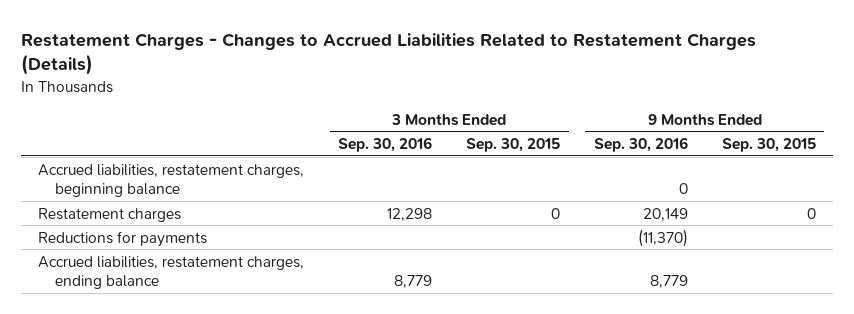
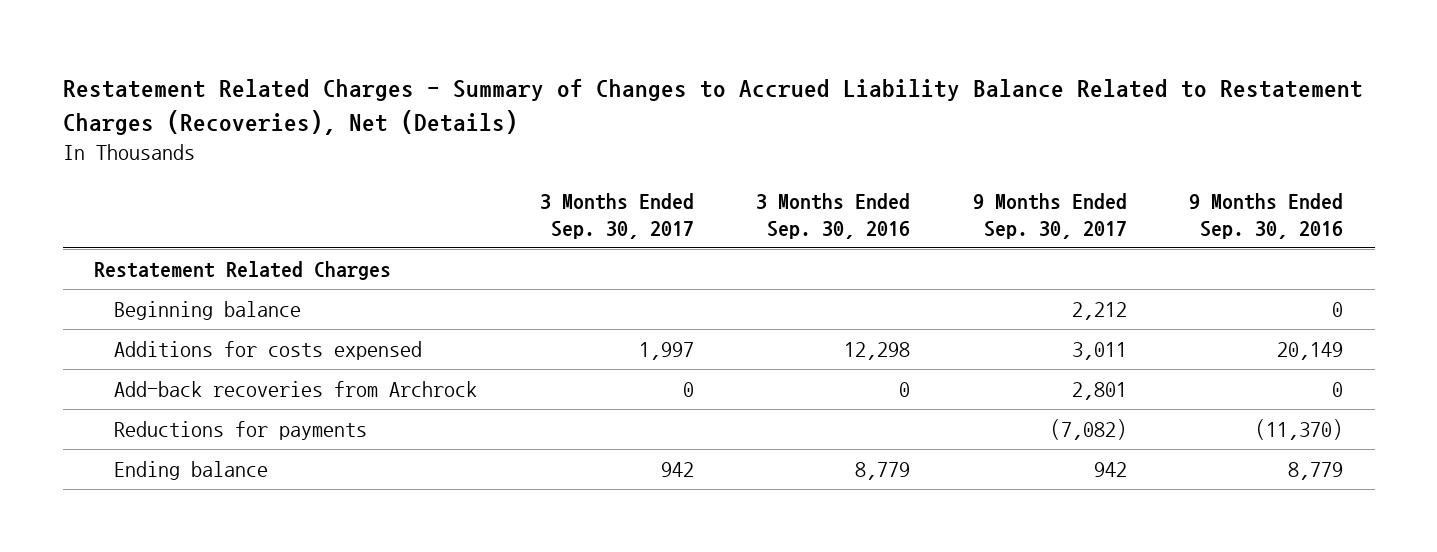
- Restatement Charges - Changes to Accrued Liabilities Related to Restatement Charges (Details)
+ Restatement Related Charges - Summary of Changes to Accrued Liability Balance Related to Restatement Charges (Recoveries), Net (Details)
- | 3 Months Ended Sep. 30, 2016 | 3 Months Ended Sep. 30, 2015 | 9 Months Ended Sep. 30, 2016 | 9 Months Ended Sep. 30, 2015
+ | 3 Months Ended Sep. 30, 2017 | 3 Months Ended Sep. 30, 2016 | 9 Months Ended Sep. 30, 2017 | 9 Months Ended Sep. 30, 2016
- Accrued liabilities, restatement charges, beginning balance | | | 0 |
- Restatement charges | 12,298 | 0 | 20,149 | 0
+ Restatement Related Charges
+ Beginning balance | | | 2,212 | 0
+ Additions for costs expensed | 1,997 | 12,298 | 3,011 | 20,149
+ Add-back recoveries from Archrock | 0 | 0 | 2,801 | 0
- Accrued liabilities, restatement charges, ending balance | 8,779 | | 8,779 |
+ Ending balance | 942 | 8,779 | 942 | 8,779

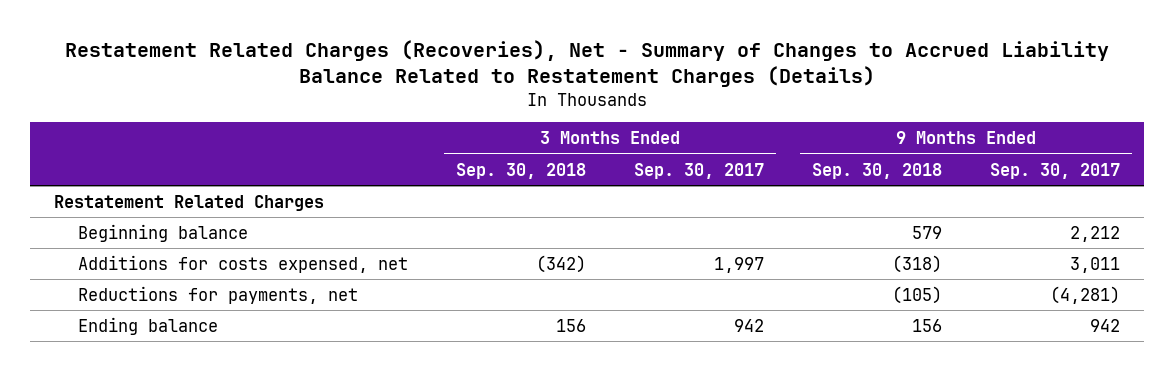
- Restatement Related Charges - Summary of Changes to Accrued Liability Balance Related to Restatement Charges (Recoveries), Net (Details)
+ Restatement Related Charges (Recoveries), Net - Summary of Changes to Accrued Liability Balance Related to Restatement Charges (Details)
- | 3 Months Ended Sep. 30, 2017 | 3 Months Ended Sep. 30, 2016 | 9 Months Ended Sep. 30, 2017 | 9 Months Ended Sep. 30, 2016
+ | 3 Months Ended Sep. 30, 2018 | 3 Months Ended Sep. 30, 2017 | 9 Months Ended Sep. 30, 2018 | 9 Months Ended Sep. 30, 2017
- Additions for costs expensed | 1,997 | 12,298 | 3,011 | 20,149
- Add-back recoveries from Archrock | 0 | 0 | 2,801 | 0
- Reductions for payments | | | (7,082) | (11,370)
+ Additions for costs expensed, net | (342) | 1,997 | (318) | 3,011
+ Reductions for payments, net | | | (105) | (4,281)

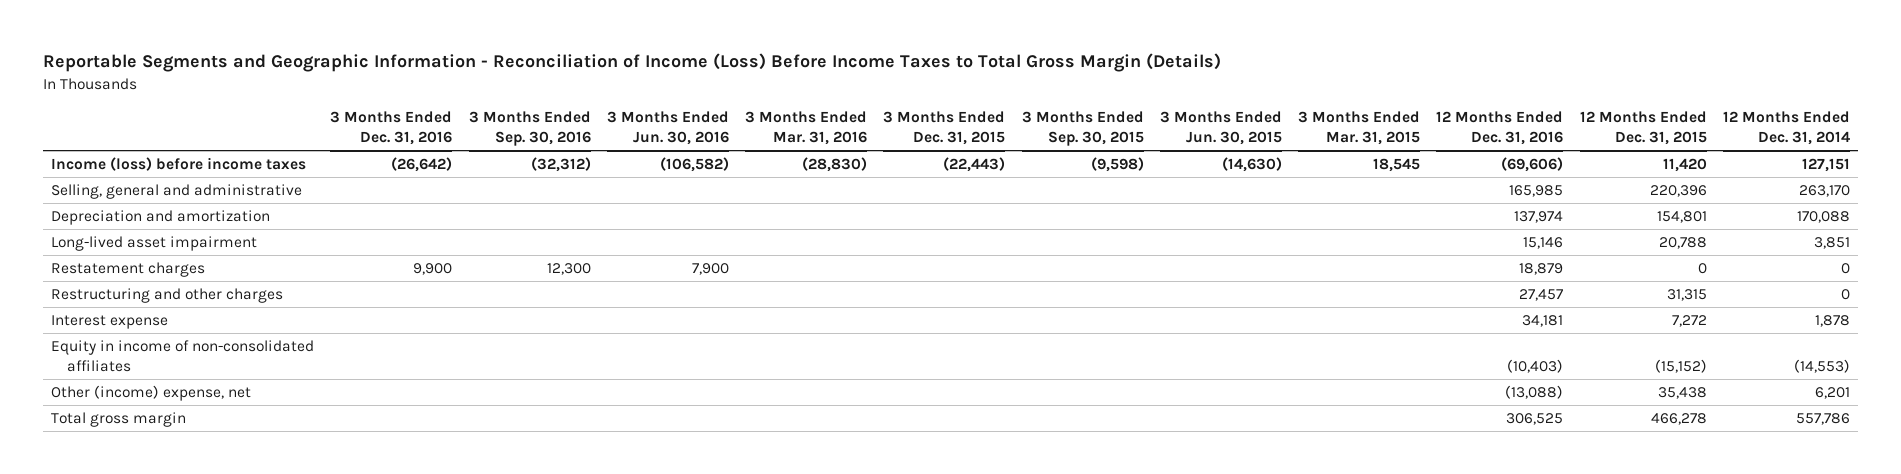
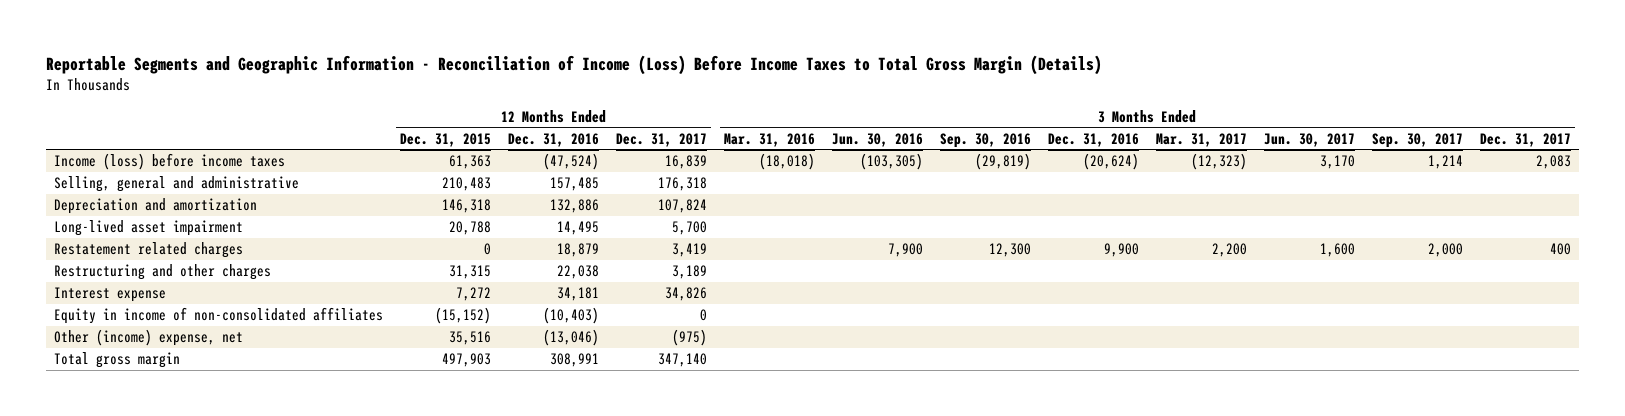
- | 3 Months Ended Dec. 31, 2016 | 3 Months Ended Sep. 30, 2016 | 3 Months Ended Jun. 30, 2016 | 3 Months Ended Mar. 31, 2016 | 3 Months Ended Dec. 31, 2015 | 3 Months Ended Sep. 30, 2015 | 3 Months Ended Jun. 30, 2015 | 3 Months Ended Mar. 31, 2015 | 12 Months Ended Dec. 31, 2016 | 12 Months Ended Dec. 31, 2015 | 12 Months Ended Dec. 31, 2014
+ | 12 Months Ended Dec. 31, 2015 | 12 Months Ended Dec. 31, 2016 | 12 Months Ended Dec. 31, 2017 | 3 Months Ended Mar. 31, 2016 | 3 Months Ended Jun. 30, 2016 | 3 Months Ended Sep. 30, 2016 | 3 Months Ended Dec. 31, 2016 | 3 Months Ended Mar. 31, 2017 | 3 Months Ended Jun. 30, 2017 | 3 Months Ended Sep. 30, 2017 | 3 Months Ended Dec. 31, 2017
- Income (loss) before income taxes | (26,642) | (32,312) | (106,582) | (28,830) | (22,443) | (9,598) | (14,630) | 18,545 | (69,606) | 11,420 | 127,151
- Selling, general and administrative | | | | | | | | | 165,985 | 220,396 | 263,170
- Depreciation and amortization | | | | | | | | | 137,974 | 154,801 | 170,088
- Long-lived asset impairment | | | | | | | | | 15,146 | 20,788 | 3,851
- Restatement charges | 9,900 | 12,300 | 7,900 | | | | | | 18,879 | 0 | 0
- Restructuring and other charges | | | | | | | | | 27,457 | 31,315 | 0
+ Income (loss) before income taxes | 61,363 | (47,524) | 16,839 | (18,018) | (103,305) | (29,819) | (20,624) | (12,323) | 3,170 | 1,214 | 2,083
+ Selling, general and administrative | 210,483 | 157,485 | 176,318 | | | | | | | |
+ Depreciation and amortization | 146,318 | 132,886 | 107,824 | | | | | | | |
+ Long-lived asset impairment | 20,788 | 14,495 | 5,700 | | | | | | | |
+ Restatement related charges | 0 | 18,879 | 3,419 | | 7,900 | 12,300 | 9,900 | 2,200 | 1,600 | 2,000 | 400
+ Restructuring and other charges | 31,315 | 22,038 | 3,189 | | | | | | | |
- Other (income) expense, net | | | | | | | | | (13,088) | 35,438 | 6,201
- Total gross margin | | | | | | | | | 306,525 | 466,278 | 557,786
+ Other (income) expense, net | 35,516 | (13,046) | (975) | | | | | | | |
+ Total gross margin | 497,903 | 308,991 | 347,140 | | | | | | | |

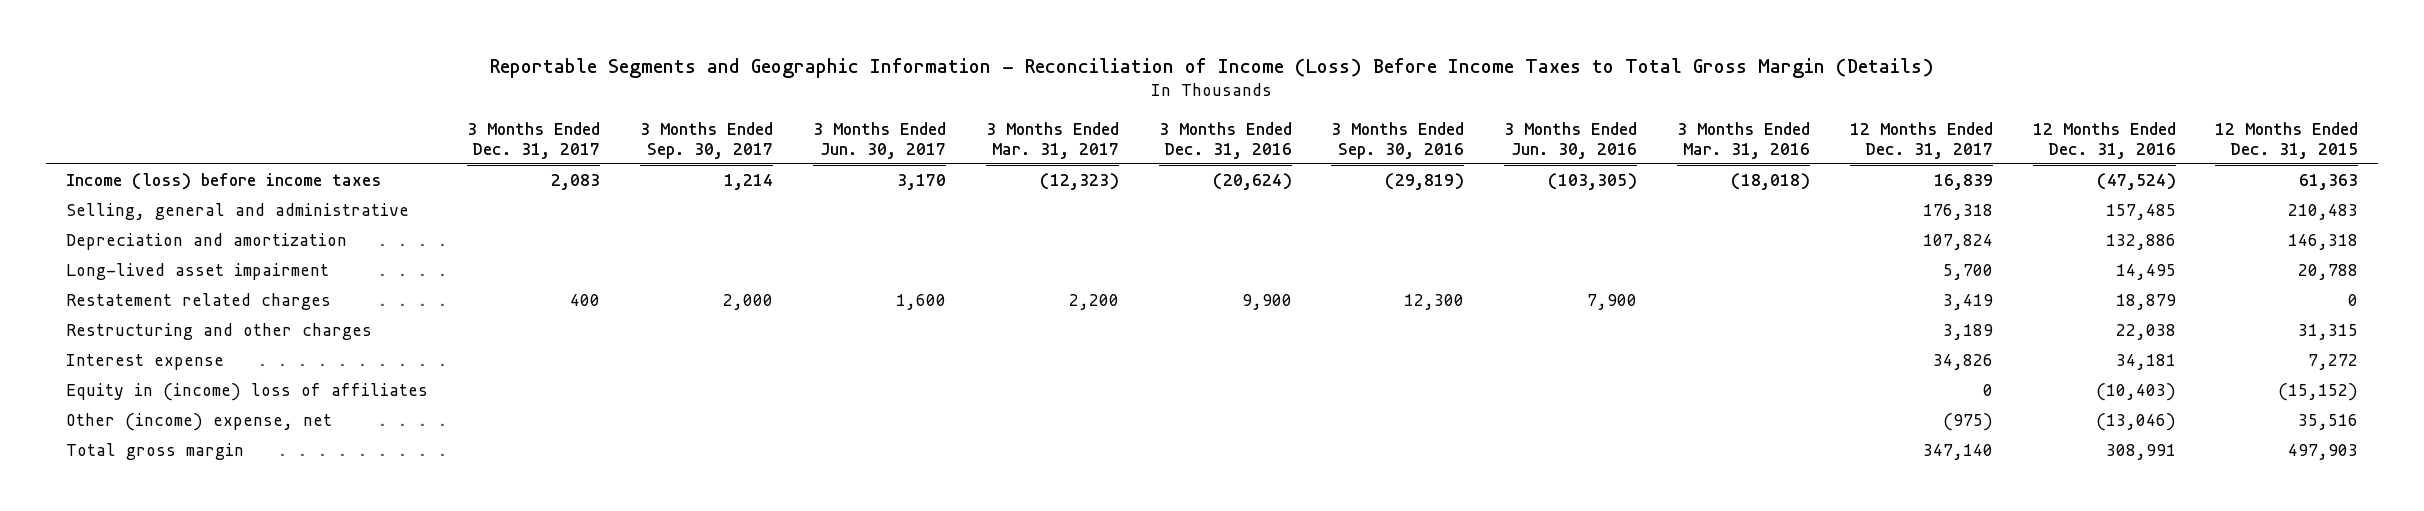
- | 12 Months Ended Dec. 31, 2015 | 12 Months Ended Dec. 31, 2016 | 12 Months Ended Dec. 31, 2017 | 3 Months Ended Mar. 31, 2016 | 3 Months Ended Jun. 30, 2016 | 3 Months Ended Sep. 30, 2016 | 3 Months Ended Dec. 31, 2016 | 3 Months Ended Mar. 31, 2017 | 3 Months Ended Jun. 30, 2017 | 3 Months Ended Sep. 30, 2017 | 3 Months Ended Dec. 31, 2017
+ | 3 Months Ended Dec. 31, 2017 | 3 Months Ended Sep. 30, 2017 | 3 Months Ended Jun. 30, 2017 | 3 Months Ended Mar. 31, 2017 | 3 Months Ended Dec. 31, 2016 | 3 Months Ended Sep. 30, 2016 | 3 Months Ended Jun. 30, 2016 | 3 Months Ended Mar. 31, 2016 | 12 Months Ended Dec. 31, 2017 | 12 Months Ended Dec. 31, 2016 | 12 Months Ended Dec. 31, 2015
- Equity in income of non-consolidated affiliates | (15,152) | (10,403) | 0 | | | | | | | |
+ Equity in (income) loss of affiliates | | | | | | | | | 0 | (10,403) | (15,152)

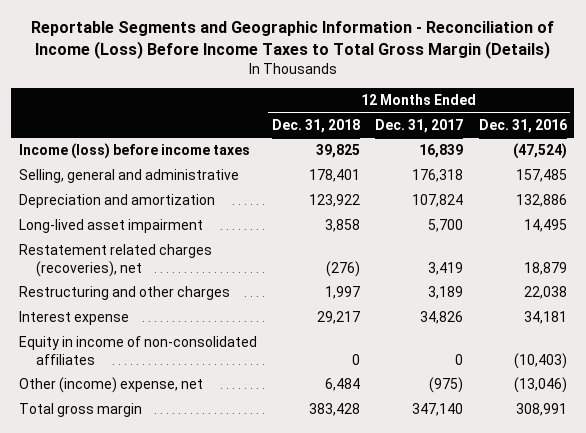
- | 3 Months Ended Dec. 31, 2017 | 3 Months Ended Sep. 30, 2017 | 3 Months Ended Jun. 30, 2017 | 3 Months Ended Mar. 31, 2017 | 3 Months Ended Dec. 31, 2016 | 3 Months Ended Sep. 30, 2016 | 3 Months Ended Jun. 30, 2016 | 3 Months Ended Mar. 31, 2016 | 12 Months Ended Dec. 31, 2017 | 12 Months Ended Dec. 31, 2016 | 12 Months Ended Dec. 31, 2015
+ | 12 Months Ended Dec. 31, 2018 | 12 Months Ended Dec. 31, 2017 | 12 Months Ended Dec. 31, 2016
- Restatement related charges | 400 | 2,000 | 1,600 | 2,200 | 9,900 | 12,300 | 7,900 | | 3,419 | 18,879 | 0
+ Restatement related charges (recoveries), net | (276) | 3,419 | 18,879
- Equity in (income) loss of affiliates | | | | | | | | | 0 | (10,403) | (15,152)
+ Equity in income of non-consolidated affiliates | 0 | 0 | (10,403)

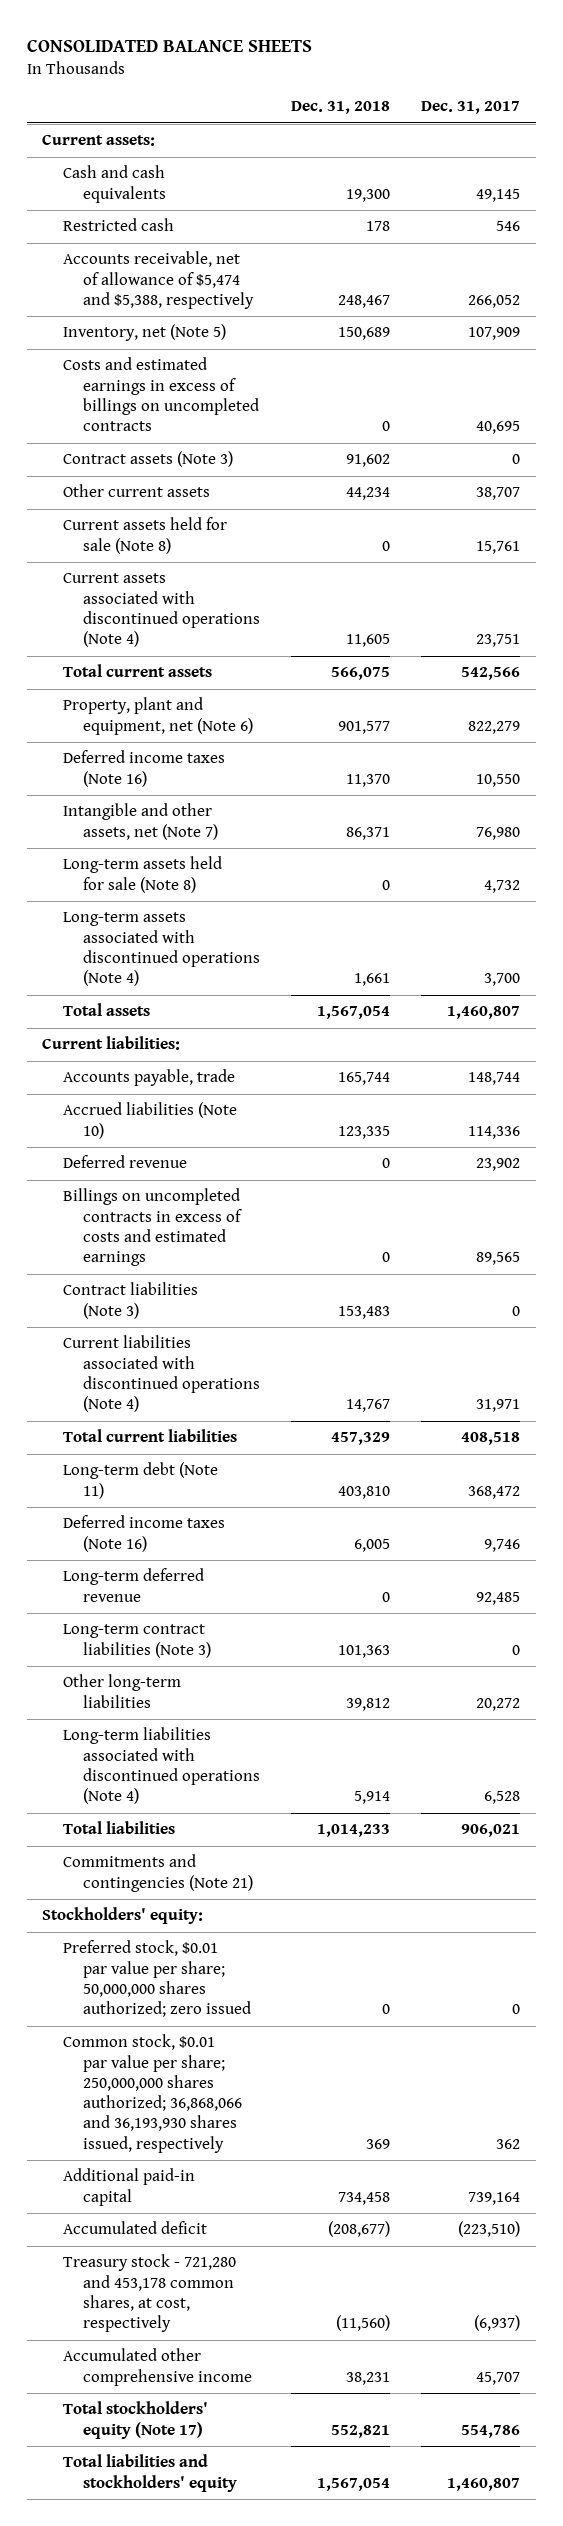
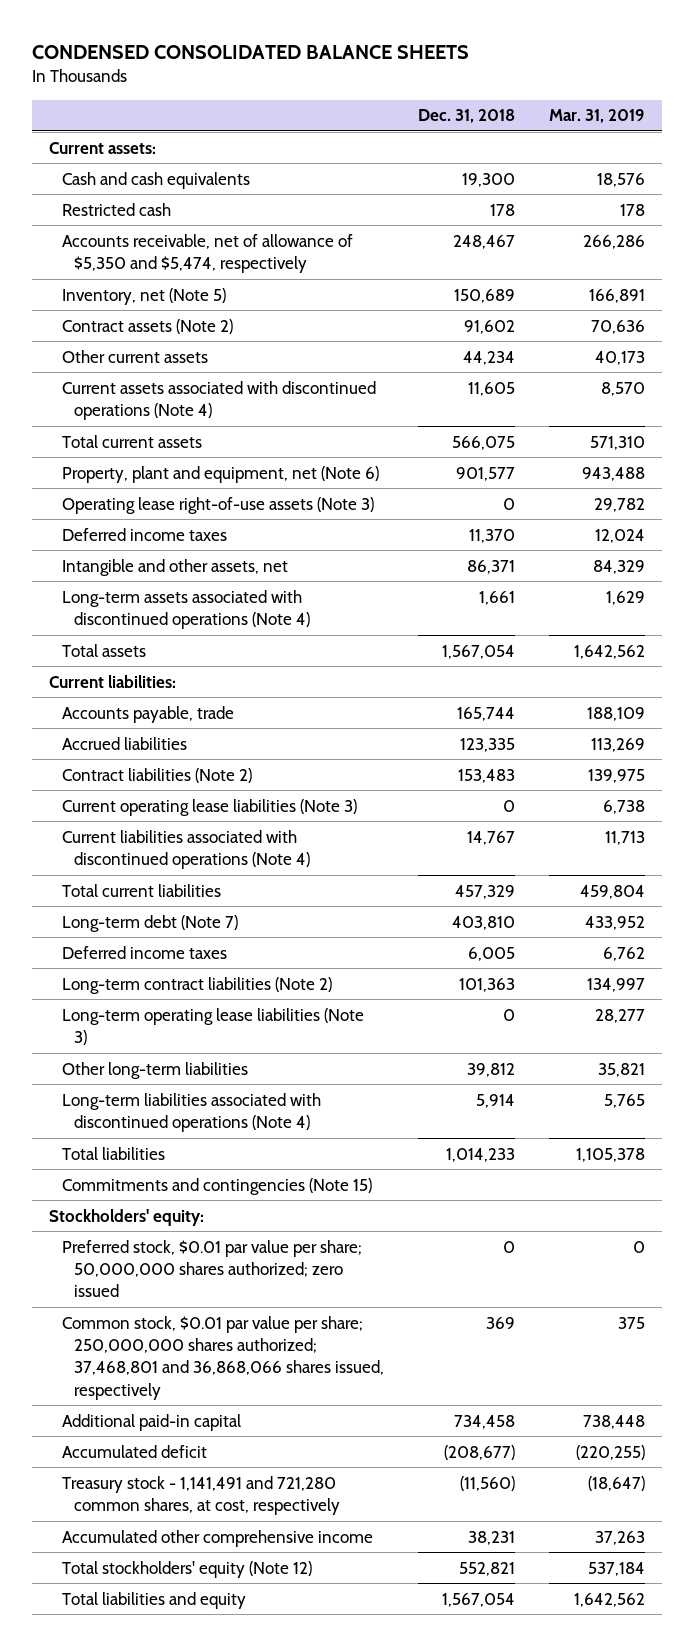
- CONSOLIDATED BALANCE SHEETS
+ CONDENSED CONSOLIDATED BALANCE SHEETS
- | Dec. 31, 2018 | Dec. 31, 2017
+ | Dec. 31, 2018 | Mar. 31, 2019
- Accounts receivable, net of allowance of $5,474 and $5,388, respectively | 248,467 | 266,052
+ Accounts receivable, net of allowance of $5,350 and $5,474, respectively | 248,467 | 266,286
- Costs and estimated earnings in excess of billings on uncompleted contracts | 0 | 40,695
- Contract assets (Note 3) | 91,602 | 0
+ Contract assets (Note 2) | 91,602 | 70,636
- Current assets held for sale (Note 8) | 0 | 15,761
- Deferred income taxes (Note 16) | 11,370 | 10,550
- Intangible and other assets, net (Note 7) | 86,371 | 76,980
- Long-term assets held for sale (Note 8) | 0 | 4,732
+ Operating lease right-of-use assets (Note 3) | 0 | 29,782
+ Deferred income taxes | 11,370 | 12,024
+ Intangible and other assets, net | 86,371 | 84,329
- Accrued liabilities (Note 10) | 123,335 | 114,336
- Deferred revenue | 0 | 23,902
- Billings on uncompleted contracts in excess of costs and estimated earnings | 0 | 89,565
- Contract liabilities (Note 3) | 153,483 | 0
+ Accrued liabilities | 123,335 | 113,269
+ Contract liabilities (Note 2) | 153,483 | 139,975
+ Current operating lease liabilities (Note 3) | 0 | 6,738
- Long-term debt (Note 11) | 403,810 | 368,472
- Deferred income taxes (Note 16) | 6,005 | 9,746
- Long-term deferred revenue | 0 | 92,485
- Long-term contract liabilities (Note 3) | 101,363 | 0
+ Long-term debt (Note 7) | 403,810 | 433,952
+ Deferred income taxes | 6,005 | 6,762
+ Long-term contract liabilities (Note 2) | 101,363 | 134,997
+ Long-term operating lease liabilities (Note 3) | 0 | 28,277
- Commitments and contingencies (Note 21)
+ Commitments and contingencies (Note 15)
- Common stock, $0.01 par value per share; 250,000,000 shares authorized; 36,868,066 and 36,193,930 shares issued, respectively | 369 | 362
+ Common stock, $0.01 par value per share; 250,000,000 shares authorized; 37,468,801 and 36,868,066 shares issued, respectively | 369 | 375
- Treasury stock - 721,280 and 453,178 common shares, at cost, respectively | (11,560) | (6,937)
+ Treasury stock - 1,141,491 and 721,280 common shares, at cost, respectively | (11,560) | (18,647)
- Total stockholders' equity (Note 17) | 552,821 | 554,786
- Total liabilities and stockholders' equity | 1,567,054 | 1,460,807
+ Total stockholders' equity (Note 12) | 552,821 | 537,184
+ Total liabilities and equity | 1,567,054 | 1,642,562

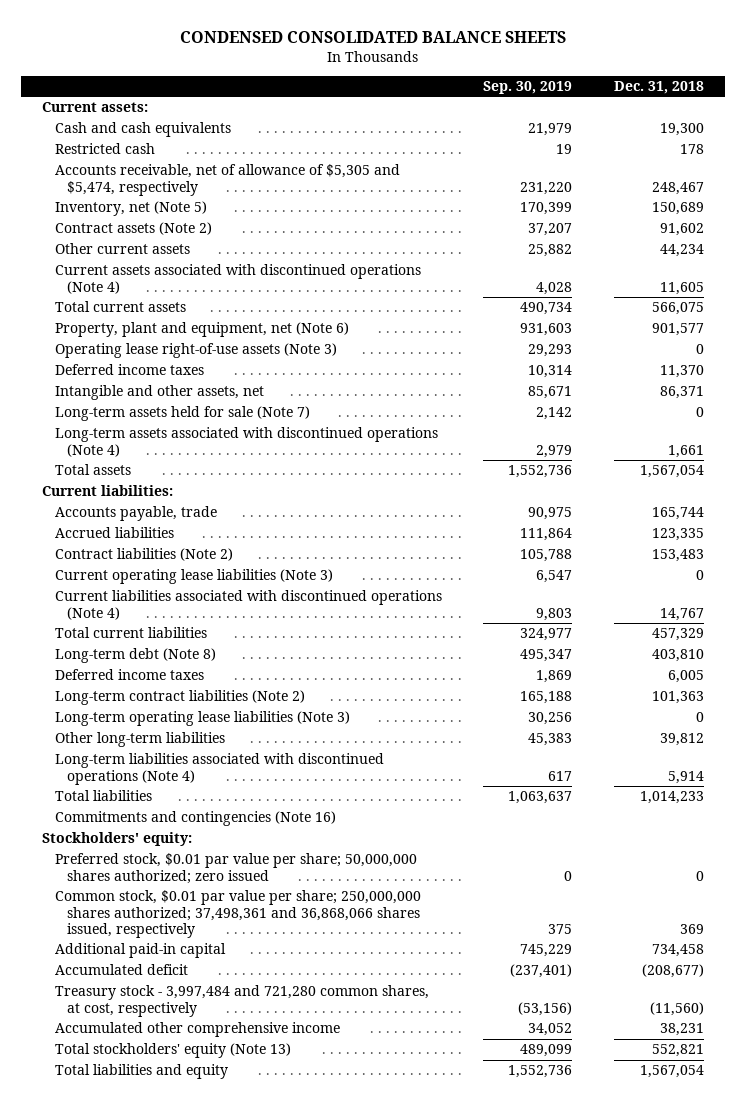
- | Dec. 31, 2018 | Mar. 31, 2019
+ | Sep. 30, 2019 | Dec. 31, 2018
- Accounts receivable, net of allowance of $5,350 and $5,474, respectively | 248,467 | 266,286
+ Accounts receivable, net of allowance of $5,305 and $5,474, respectively | 231,220 | 248,467
+ Long-term assets held for sale (Note 7) | 2,142 | 0
- Long-term debt (Note 7) | 403,810 | 433,952
+ Long-term debt (Note 8) | 495,347 | 403,810
- Commitments and contingencies (Note 15)
+ Commitments and contingencies (Note 16)
- Common stock, $0.01 par value per share; 250,000,000 shares authorized; 37,468,801 and 36,868,066 shares issued, respectively | 369 | 375
+ Common stock, $0.01 par value per share; 250,000,000 shares authorized; 37,498,361 and 36,868,066 shares issued, respectively | 375 | 369
- Treasury stock - 1,141,491 and 721,280 common shares, at cost, respectively | (11,560) | (18,647)
+ Treasury stock - 3,997,484 and 721,280 common shares, at cost, respectively | (53,156) | (11,560)
- Total stockholders' equity (Note 12) | 552,821 | 537,184
+ Total stockholders' equity (Note 13) | 489,099 | 552,821

